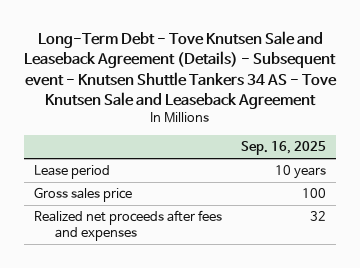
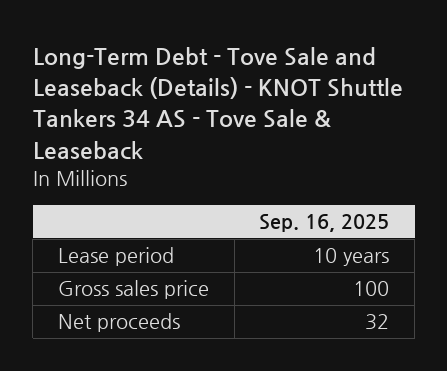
- Long-Term Debt - Tove Knutsen Sale and Leaseback Agreement (Details) - Subsequent event - Knutsen Shuttle Tankers 34 AS - Tove Knutsen Sale and Leaseback Agreement
+ Long-Term Debt - Tove Sale and Leaseback (Details) - KNOT Shuttle Tankers 34 AS - Tove Sale & Leaseback
- Realized net proceeds after fees and expenses | 32
+ Net proceeds | 32

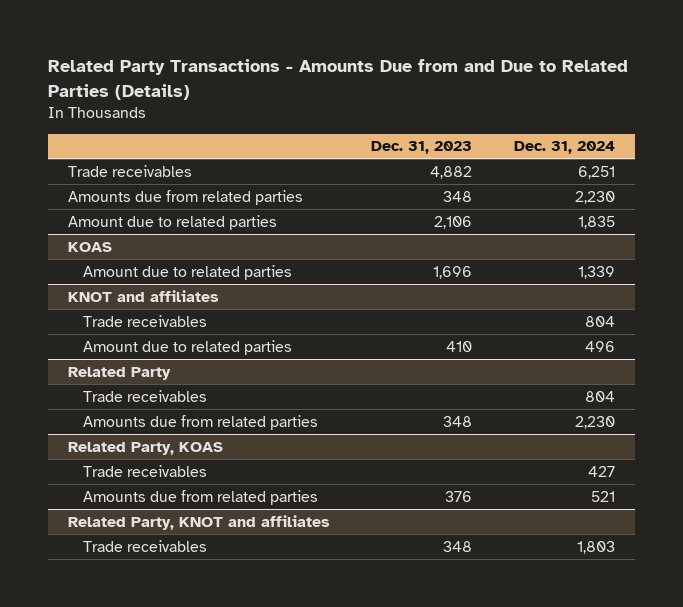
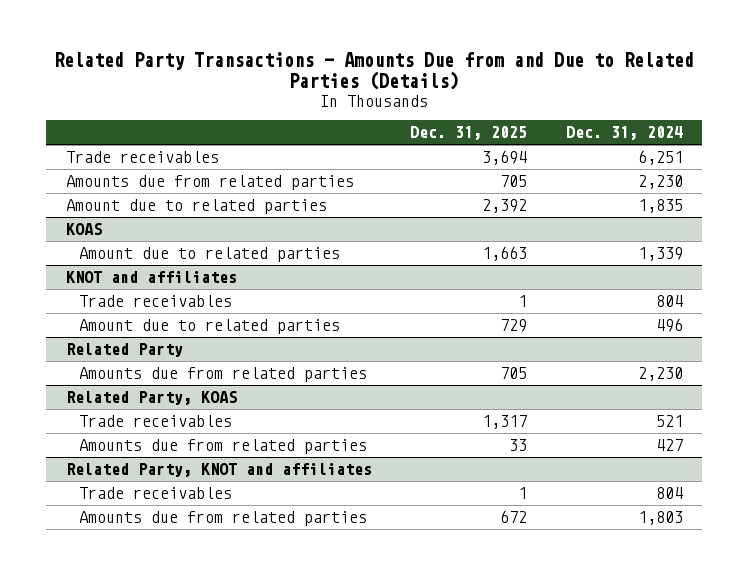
- | Dec. 31, 2023 | Dec. 31, 2024
+ | Dec. 31, 2025 | Dec. 31, 2024
@ Related Party
- Trade receivables | | 804
@ Related Party, KOAS
- Trade receivables | | 427
- Amounts due from related parties | 376 | 521
+ Trade receivables | 1,317 | 521
+ Amounts due from related parties | 33 | 427
@ Related Party, KNOT and affiliates
- Trade receivables | 348 | 1,803
+ Trade receivables | 1 | 804
+ Amounts due from related parties | 672 | 1,803

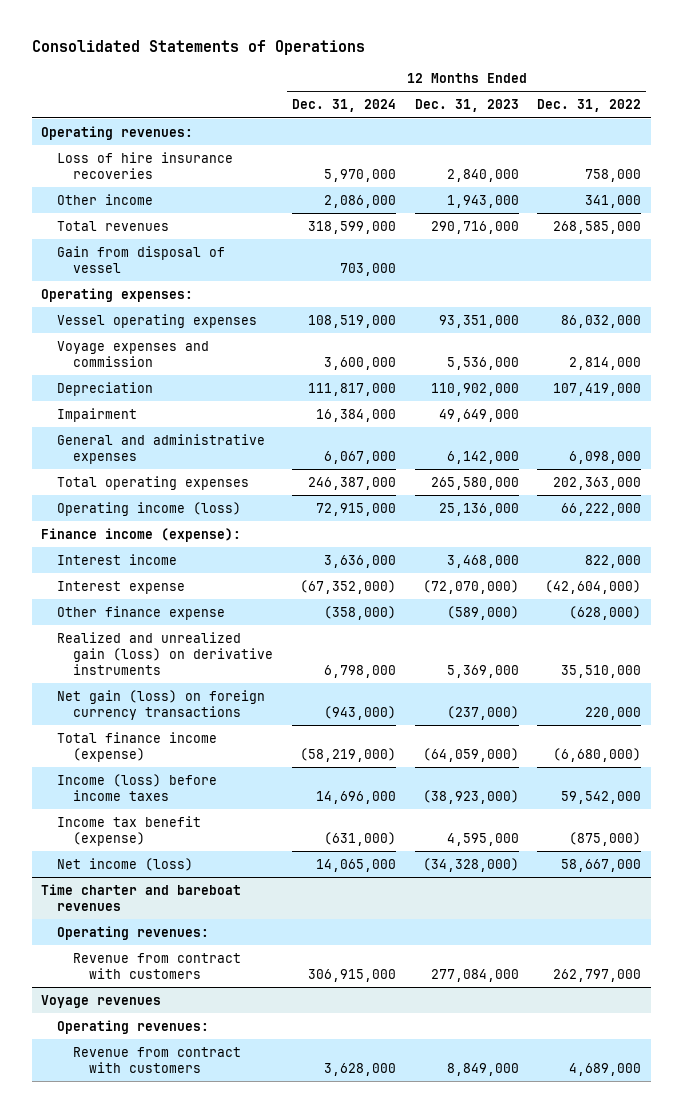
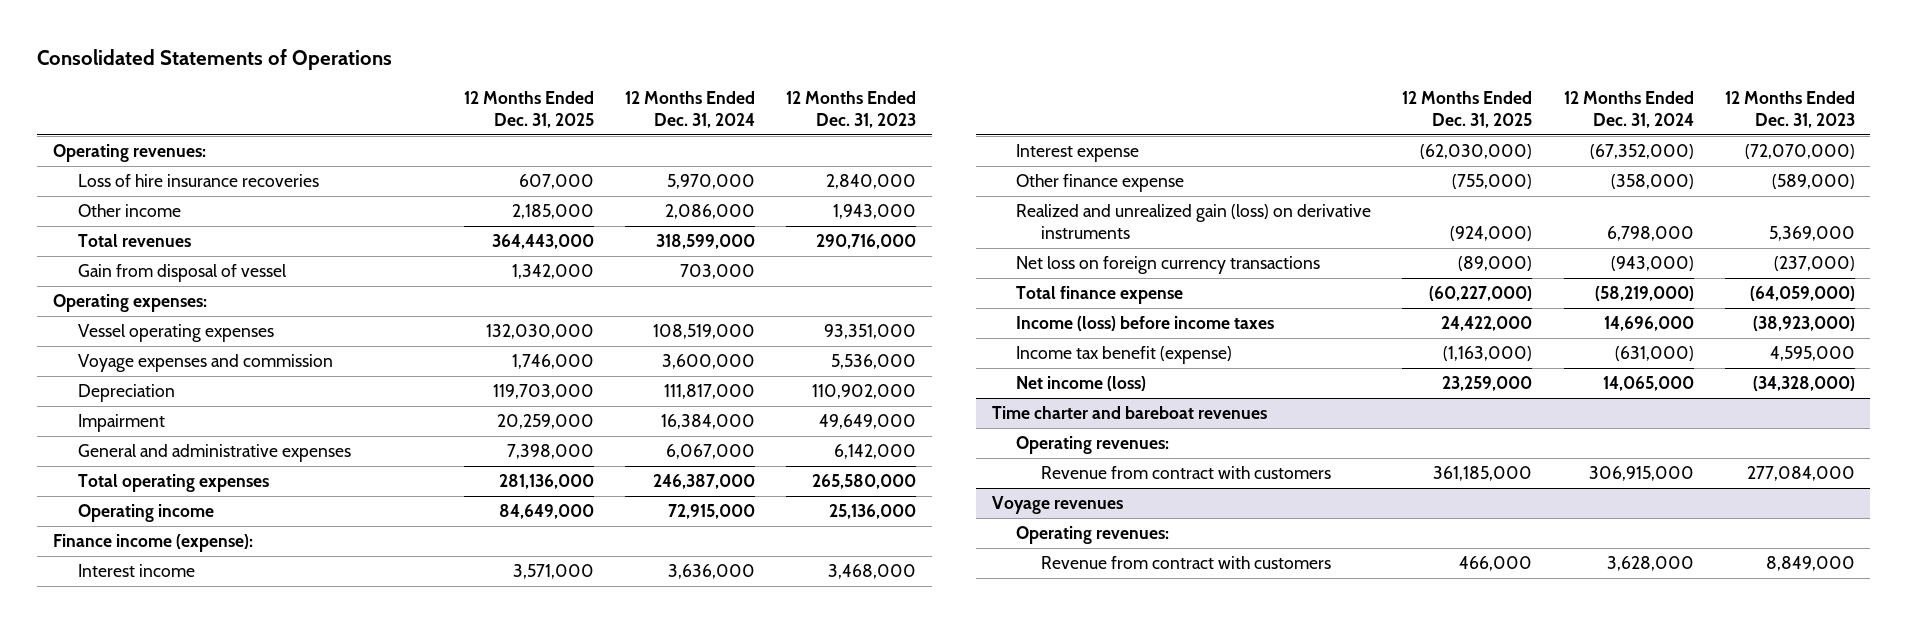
- | 12 Months Ended Dec. 31, 2024 | 12 Months Ended Dec. 31, 2023 | 12 Months Ended Dec. 31, 2022
+ | 12 Months Ended Dec. 31, 2025 | 12 Months Ended Dec. 31, 2024 | 12 Months Ended Dec. 31, 2023
- Operating income (loss) | 72,915,000 | 25,136,000 | 66,222,000
+ Operating income | 84,649,000 | 72,915,000 | 25,136,000
- Net gain (loss) on foreign currency transactions | (943,000) | (237,000) | 220,000
- Total finance income (expense) | (58,219,000) | (64,059,000) | (6,680,000)
+ Net loss on foreign currency transactions | (89,000) | (943,000) | (237,000)
+ Total finance expense | (60,227,000) | (58,219,000) | (64,059,000)

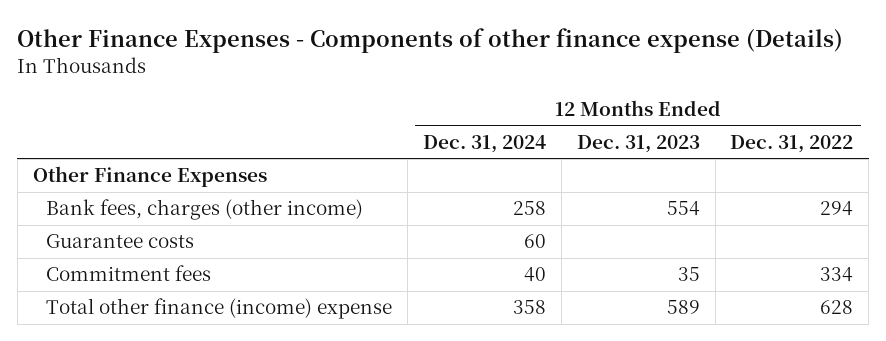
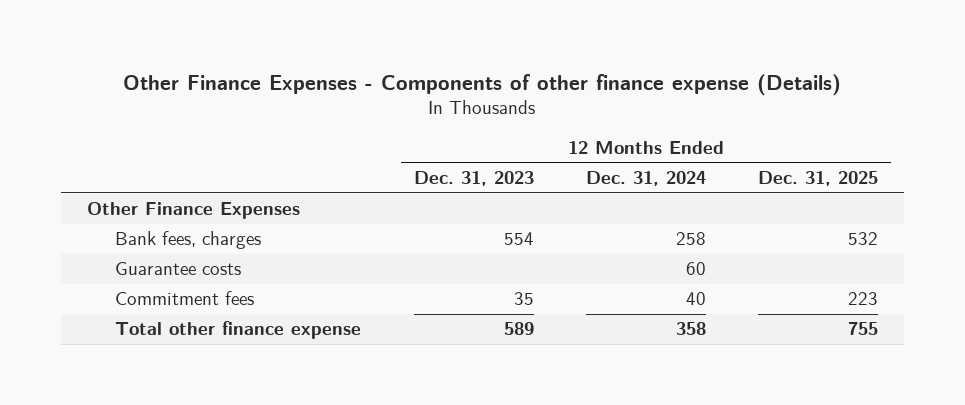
- | 12 Months Ended Dec. 31, 2024 | 12 Months Ended Dec. 31, 2023 | 12 Months Ended Dec. 31, 2022
+ | 12 Months Ended Dec. 31, 2023 | 12 Months Ended Dec. 31, 2024 | 12 Months Ended Dec. 31, 2025
- Bank fees, charges (other income) | 258 | 554 | 294
+ Bank fees, charges | 554 | 258 | 532
- Total other finance (income) expense | 358 | 589 | 628
+ Total other finance expense | 589 | 358 | 755

